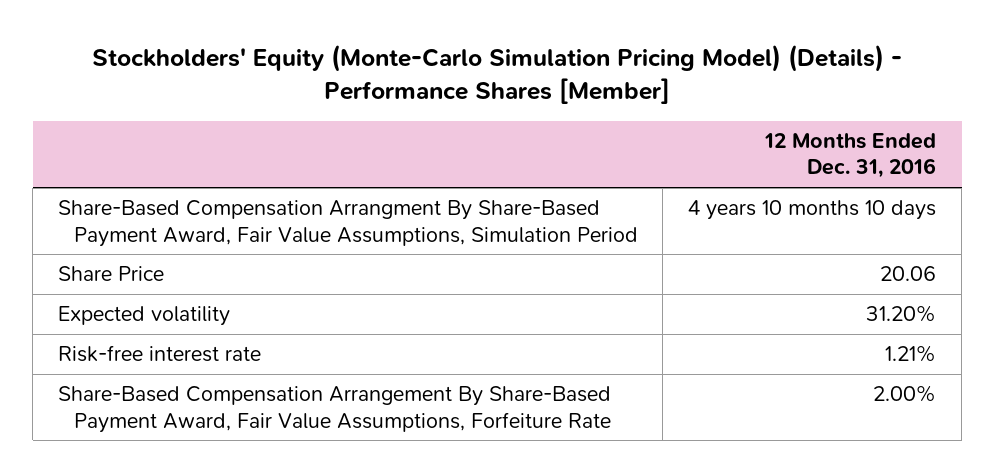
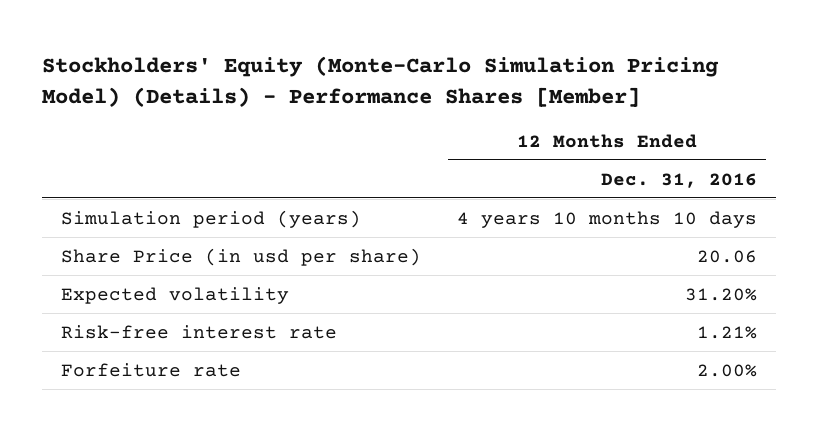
- Share-Based Compensation Arrangment By Share-Based Payment Award, Fair Value Assumptions, Simulation Period | 4 years 10 months 10 days
- Share Price | 20.06
+ Simulation period (years) | 4 years 10 months 10 days
+ Share Price (in usd per share) | 20.06
- Share-Based Compensation Arrangement By Share-Based Payment Award, Fair Value Assumptions, Forfeiture Rate | 2.00%
+ Forfeiture rate | 2.00%

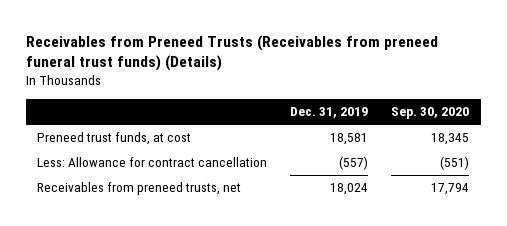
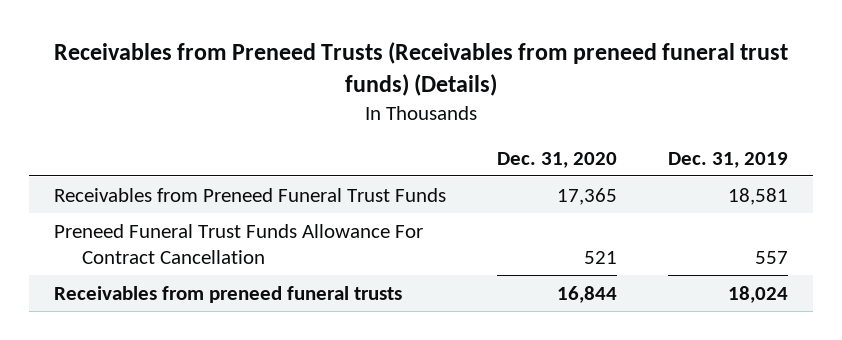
- | Dec. 31, 2019 | Sep. 30, 2020
+ | Dec. 31, 2020 | Dec. 31, 2019
- Preneed trust funds, at cost | 18,581 | 18,345
- Less: Allowance for contract cancellation | (557) | (551)
- Receivables from preneed trusts, net | 18,024 | 17,794
+ Receivables from Preneed Funeral Trust Funds | 17,365 | 18,581
+ Preneed Funeral Trust Funds Allowance For Contract Cancellation | 521 | 557
+ Receivables from preneed funeral trusts | 16,844 | 18,024

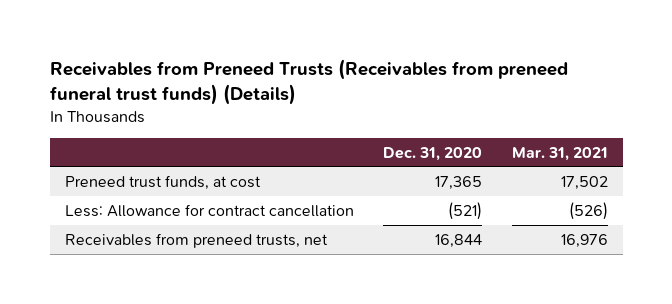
- | Dec. 31, 2020 | Dec. 31, 2019
+ | Dec. 31, 2020 | Mar. 31, 2021
- Receivables from Preneed Funeral Trust Funds | 17,365 | 18,581
- Preneed Funeral Trust Funds Allowance For Contract Cancellation | 521 | 557
- Receivables from preneed funeral trusts | 16,844 | 18,024
+ Preneed trust funds, at cost | 17,365 | 17,502
+ Less: Allowance for contract cancellation | (521) | (526)
+ Receivables from preneed trusts, net | 16,844 | 16,976

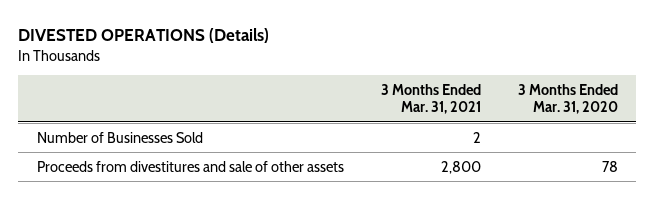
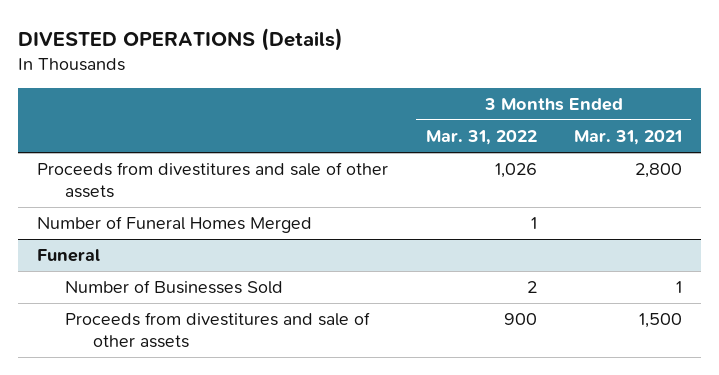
- | 3 Months Ended Mar. 31, 2021 | 3 Months Ended Mar. 31, 2020
+ | 3 Months Ended Mar. 31, 2022 | 3 Months Ended Mar. 31, 2021
- Number of Businesses Sold | 2 |
+ Number of Funeral Homes Merged | 1 |
+ Funeral
+ Number of Businesses Sold | 2 | 1
+ Proceeds from divestitures and sale of other assets | 900 | 1,500

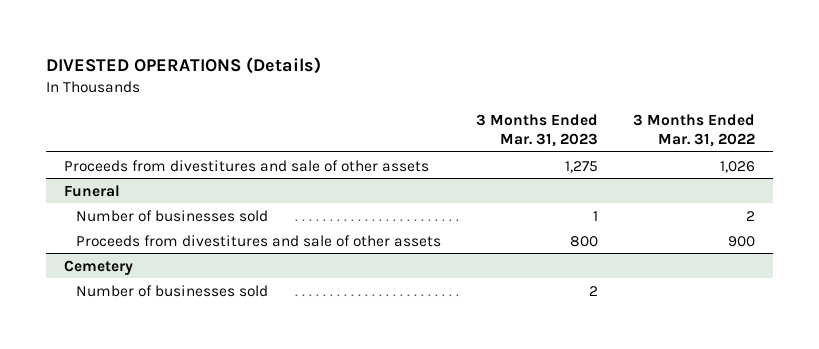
- | 3 Months Ended Mar. 31, 2022 | 3 Months Ended Mar. 31, 2021
+ | 3 Months Ended Mar. 31, 2023 | 3 Months Ended Mar. 31, 2022
- Number of Funeral Homes Merged | 1 |
@ Funeral
- Number of Businesses Sold | 2 | 1
+ Number of businesses sold | 1 | 2
+ Cemetery
+ Number of businesses sold | 2 |

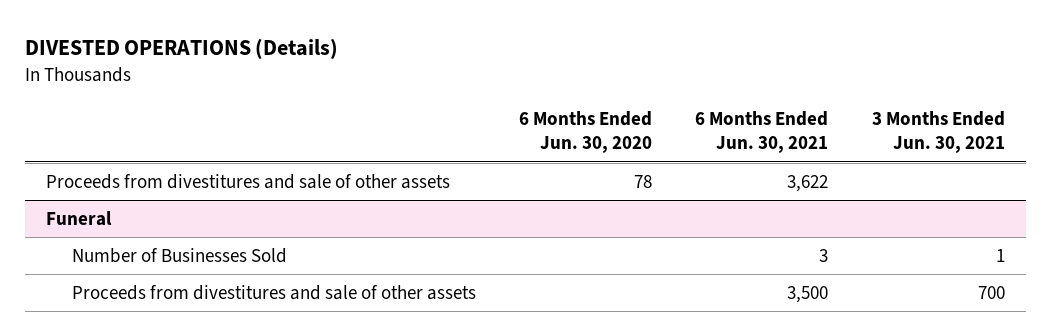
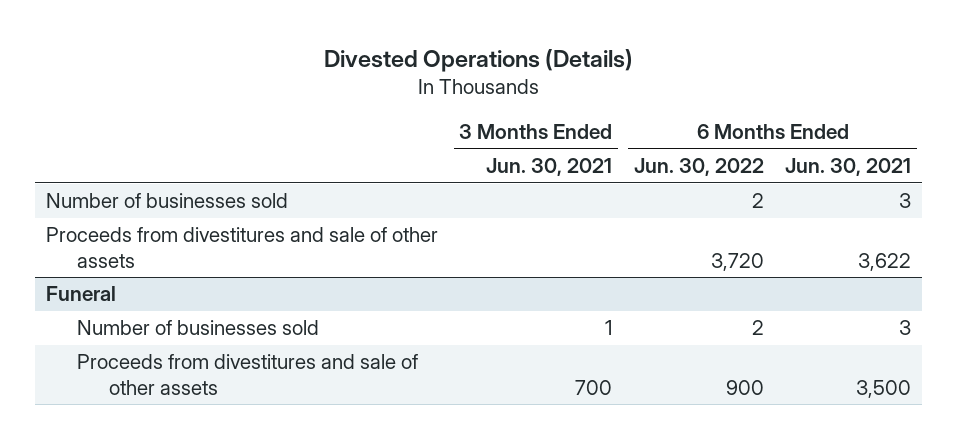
- DIVESTED OPERATIONS (Details)
+ Divested Operations (Details)
- | 6 Months Ended Jun. 30, 2020 | 6 Months Ended Jun. 30, 2021 | 3 Months Ended Jun. 30, 2021
+ | 3 Months Ended Jun. 30, 2021 | 6 Months Ended Jun. 30, 2022 | 6 Months Ended Jun. 30, 2021
+ Number of businesses sold | | 2 | 3
@ Funeral
- Number of Businesses Sold | | 3 | 1
+ Number of businesses sold | 1 | 2 | 3

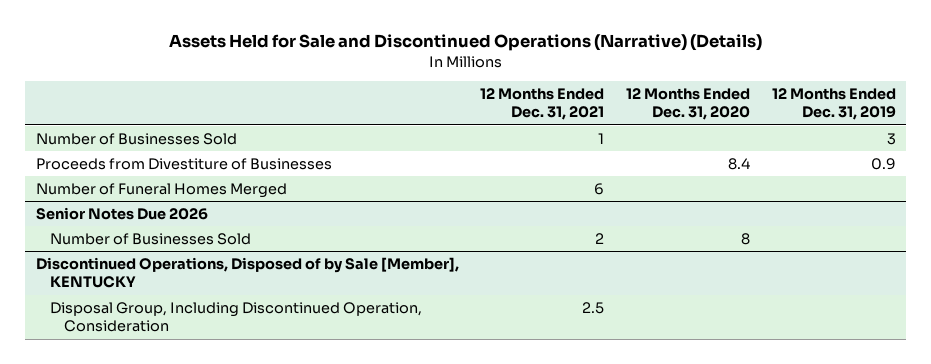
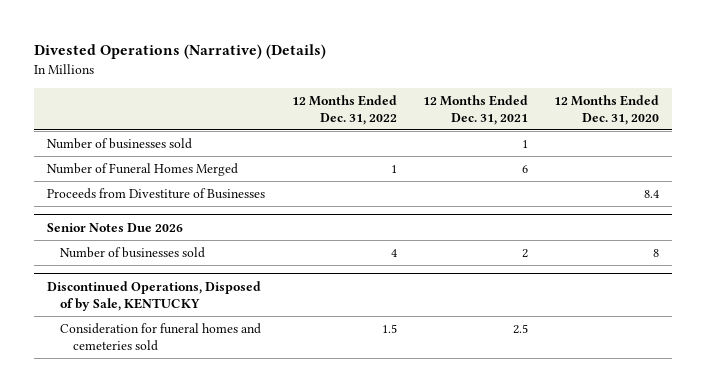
- Assets Held for Sale and Discontinued Operations (Narrative) (Details)
+ Divested Operations (Narrative) (Details)
- | 12 Months Ended Dec. 31, 2021 | 12 Months Ended Dec. 31, 2020 | 12 Months Ended Dec. 31, 2019
+ | 12 Months Ended Dec. 31, 2022 | 12 Months Ended Dec. 31, 2021 | 12 Months Ended Dec. 31, 2020
- Number of Businesses Sold | 1 | | 3
+ Number of businesses sold | | 1 |
moved down: Proceeds from Divestiture of Businesses | | | 8.4
@ Senior Notes Due 2026
- Number of Businesses Sold | 2 | 8 |
- Discontinued Operations, Disposed of by Sale [Member], KENTUCKY
- Disposal Group, Including Discontinued Operation, Consideration | 2.5 | |
@ Senior Notes Due 2026
+ Number of businesses sold | 4 | 2 | 8
+ Discontinued Operations, Disposed of by Sale, KENTUCKY
+ Consideration for funeral homes and cemeteries sold | 1.5 | 2.5 |

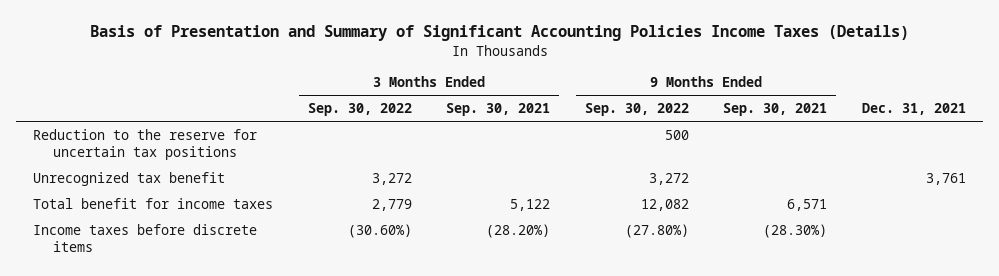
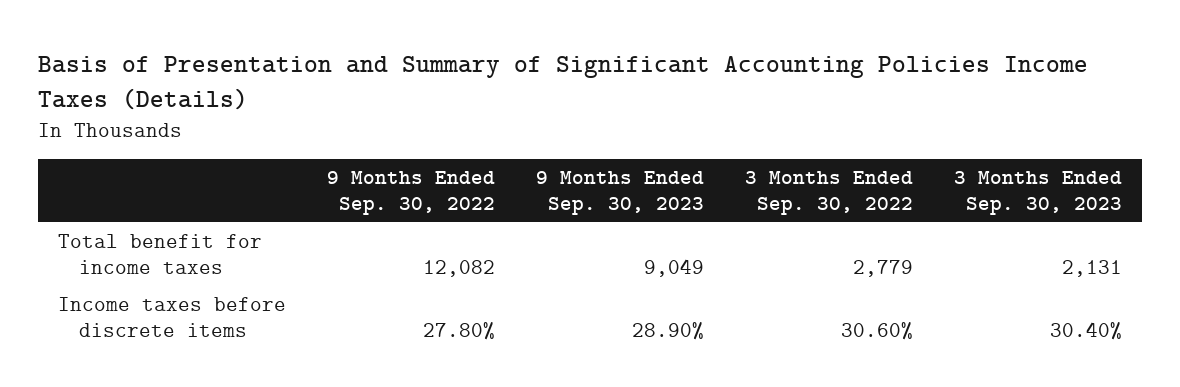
- | 3 Months Ended Sep. 30, 2022 | 3 Months Ended Sep. 30, 2021 | 9 Months Ended Sep. 30, 2022 | 9 Months Ended Sep. 30, 2021 | Dec. 31, 2021
+ | 9 Months Ended Sep. 30, 2022 | 9 Months Ended Sep. 30, 2023 | 3 Months Ended Sep. 30, 2022 | 3 Months Ended Sep. 30, 2023
- Reduction to the reserve for uncertain tax positions | | | 500 | |
- Unrecognized tax benefit | 3,272 | | 3,272 | | 3,761
- Income taxes before discrete items | (30.60%) | (28.20%) | (27.80%) | (28.30%) |
+ Income taxes before discrete items | 27.80% | 28.90% | 30.60% | 30.40%

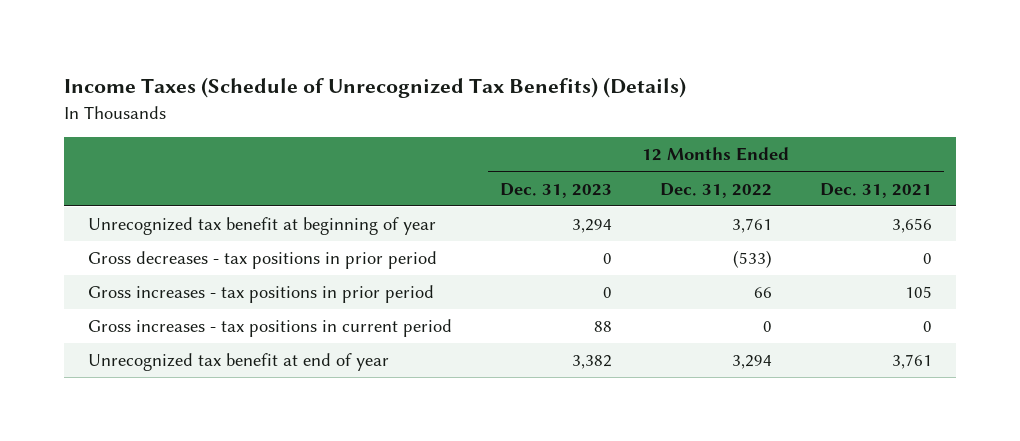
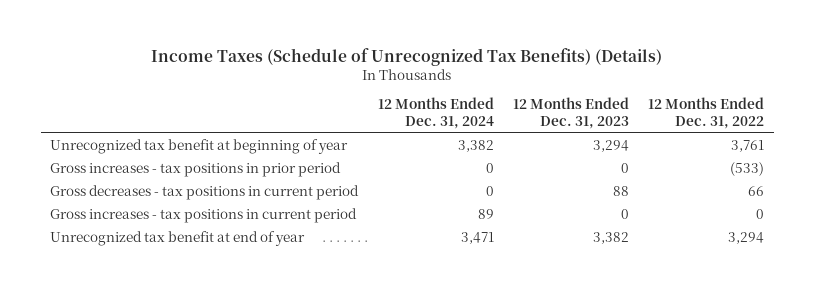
- | 12 Months Ended Dec. 31, 2023 | 12 Months Ended Dec. 31, 2022 | 12 Months Ended Dec. 31, 2021
+ | 12 Months Ended Dec. 31, 2024 | 12 Months Ended Dec. 31, 2023 | 12 Months Ended Dec. 31, 2022
- Gross decreases - tax positions in prior period | 0 | (533) | 0
- Gross increases - tax positions in prior period | 0 | 66 | 105
- Gross increases - tax positions in current period | 88 | 0 | 0
+ Gross increases - tax positions in prior period | 0 | 0 | (533)
+ Gross decreases - tax positions in current period | 0 | 88 | 66
+ Gross increases - tax positions in current period | 89 | 0 | 0

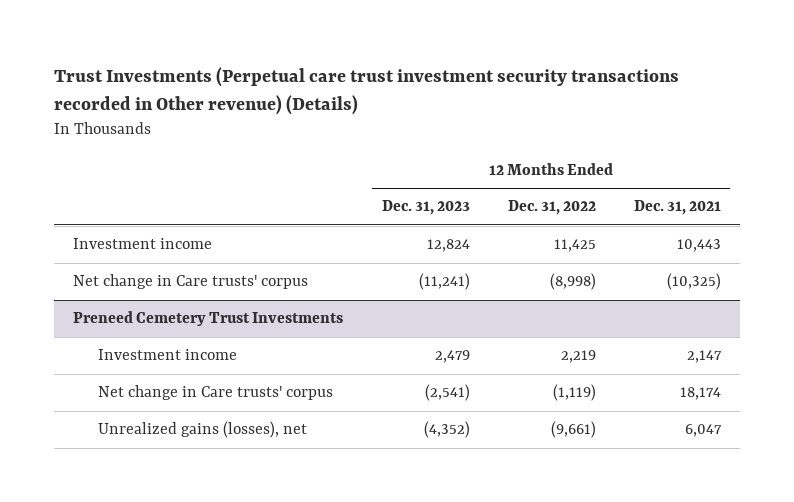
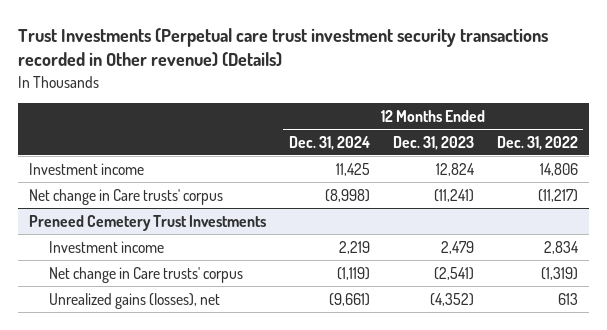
- | 12 Months Ended Dec. 31, 2023 | 12 Months Ended Dec. 31, 2022 | 12 Months Ended Dec. 31, 2021
+ | 12 Months Ended Dec. 31, 2024 | 12 Months Ended Dec. 31, 2023 | 12 Months Ended Dec. 31, 2022
- Investment income | 12,824 | 11,425 | 10,443
- Net change in Care trusts' corpus | (11,241) | (8,998) | (10,325)
+ Investment income | 11,425 | 12,824 | 14,806
+ Net change in Care trusts' corpus | (8,998) | (11,241) | (11,217)
@ Preneed Cemetery Trust Investments
- Investment income | 2,479 | 2,219 | 2,147
- Net change in Care trusts' corpus | (2,541) | (1,119) | 18,174
- Unrealized gains (losses), net | (4,352) | (9,661) | 6,047
+ Investment income | 2,219 | 2,479 | 2,834
+ Net change in Care trusts' corpus | (1,119) | (2,541) | (1,319)
+ Unrealized gains (losses), net | (9,661) | (4,352) | 613

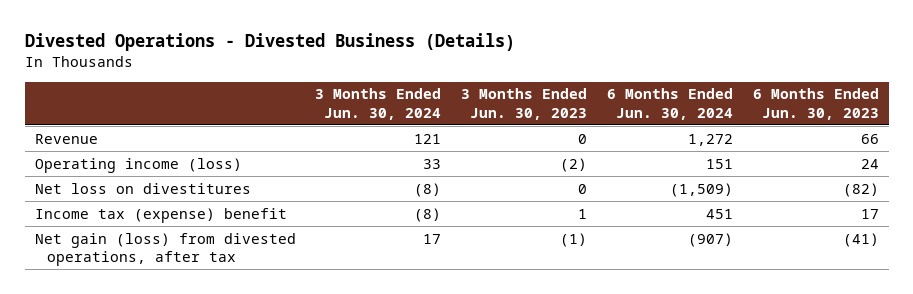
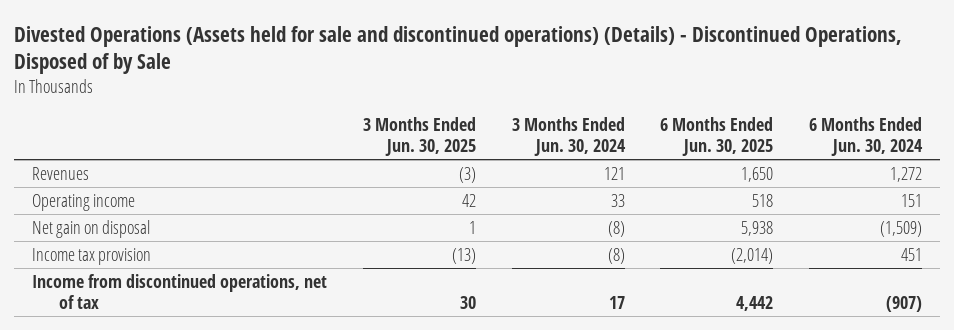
- Divested Operations - Divested Business (Details)
+ Divested Operations (Assets held for sale and discontinued operations) (Details) - Discontinued Operations, Disposed of by Sale
- | 3 Months Ended Jun. 30, 2024 | 3 Months Ended Jun. 30, 2023 | 6 Months Ended Jun. 30, 2024 | 6 Months Ended Jun. 30, 2023
+ | 3 Months Ended Jun. 30, 2025 | 3 Months Ended Jun. 30, 2024 | 6 Months Ended Jun. 30, 2025 | 6 Months Ended Jun. 30, 2024
- Revenue | 121 | 0 | 1,272 | 66
- Operating income (loss) | 33 | (2) | 151 | 24
- Net loss on divestitures | (8) | 0 | (1,509) | (82)
- Income tax (expense) benefit | (8) | 1 | 451 | 17
- Net gain (loss) from divested operations, after tax | 17 | (1) | (907) | (41)
+ Revenues | (3) | 121 | 1,650 | 1,272
+ Operating income | 42 | 33 | 518 | 151
+ Net gain on disposal | 1 | (8) | 5,938 | (1,509)
+ Income tax provision | (13) | (8) | (2,014) | 451
+ Income from discontinued operations, net of tax | 30 | 17 | 4,442 | (907)

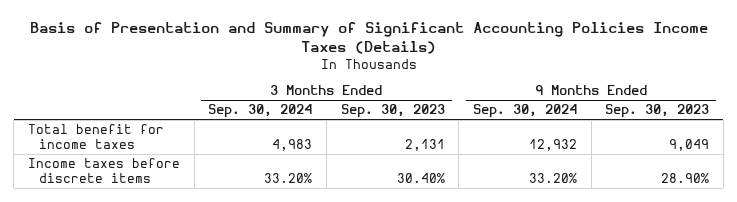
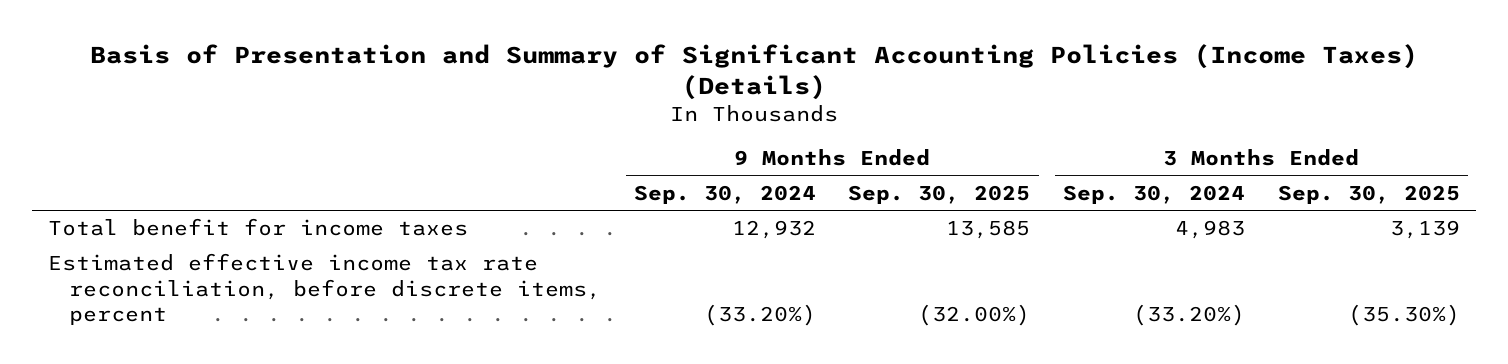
- Basis of Presentation and Summary of Significant Accounting Policies Income Taxes (Details)
+ Basis of Presentation and Summary of Significant Accounting Policies (Income Taxes) (Details)
- | 3 Months Ended Sep. 30, 2024 | 3 Months Ended Sep. 30, 2023 | 9 Months Ended Sep. 30, 2024 | 9 Months Ended Sep. 30, 2023
+ | 9 Months Ended Sep. 30, 2024 | 9 Months Ended Sep. 30, 2025 | 3 Months Ended Sep. 30, 2024 | 3 Months Ended Sep. 30, 2025
- Income taxes before discrete items | 33.20% | 30.40% | 33.20% | 28.90%
+ Estimated effective income tax rate reconciliation, before discrete items, percent | (33.20%) | (32.00%) | (33.20%) | (35.30%)

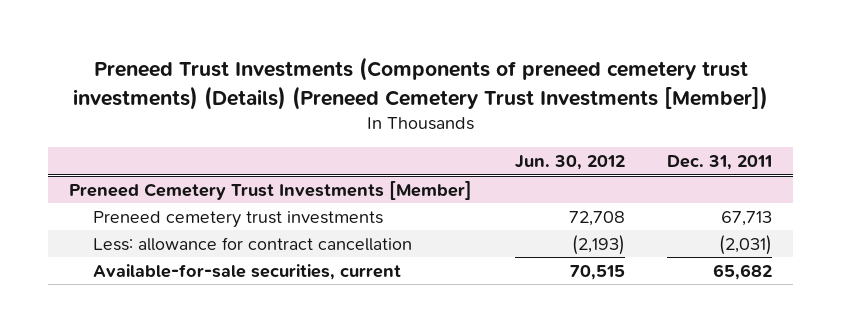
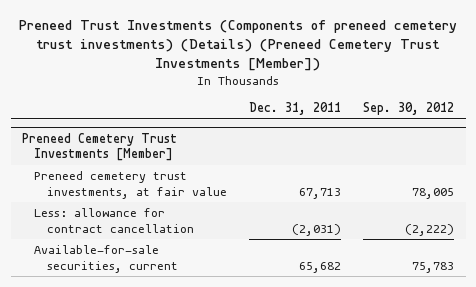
- | Jun. 30, 2012 | Dec. 31, 2011
+ | Dec. 31, 2011 | Sep. 30, 2012
@ Preneed Cemetery Trust Investments [Member]
- Preneed cemetery trust investments | 72,708 | 67,713
+ Preneed cemetery trust investments, at fair value | 67,713 | 78,005

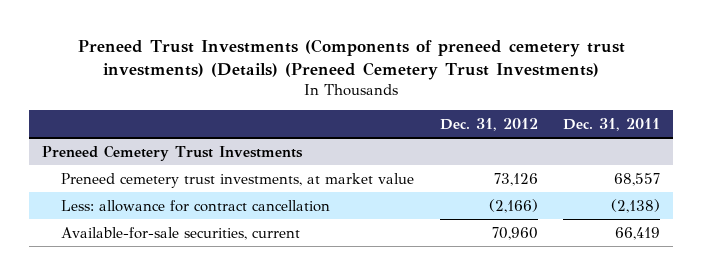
- Preneed Trust Investments (Components of preneed cemetery trust investments) (Details) (Preneed Cemetery Trust Investments [Member])
+ Preneed Trust Investments (Components of preneed cemetery trust investments) (Details) (Preneed Cemetery Trust Investments)
- | Dec. 31, 2011 | Sep. 30, 2012
+ | Dec. 31, 2012 | Dec. 31, 2011
- Preneed Cemetery Trust Investments [Member]
- Preneed cemetery trust investments, at fair value | 67,713 | 78,005
- Less: allowance for contract cancellation | (2,031) | (2,222)
- Available-for-sale securities, current | 65,682 | 75,783
+ Preneed Cemetery Trust Investments
+ Preneed cemetery trust investments, at market value | 73,126 | 68,557
+ Less: allowance for contract cancellation | (2,166) | (2,138)
+ Available-for-sale securities, current | 70,960 | 66,419

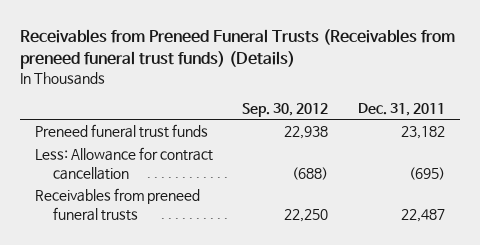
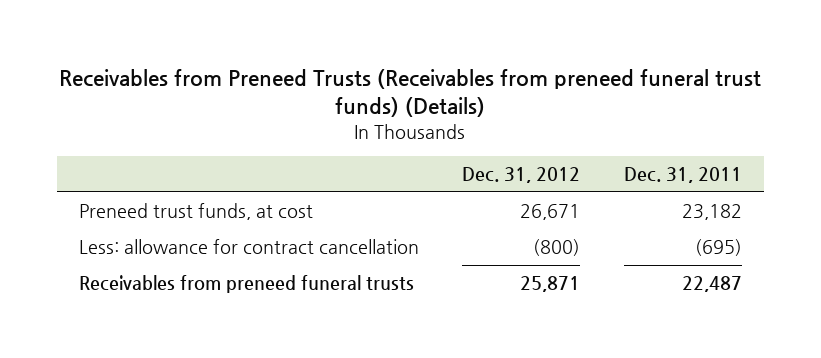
- Receivables from Preneed Funeral Trusts (Receivables from preneed funeral trust funds) (Details)
+ Receivables from Preneed Trusts (Receivables from preneed funeral trust funds) (Details)
- | Sep. 30, 2012 | Dec. 31, 2011
+ | Dec. 31, 2012 | Dec. 31, 2011
- Preneed funeral trust funds | 22,938 | 23,182
- Less: Allowance for contract cancellation | (688) | (695)
+ Preneed trust funds, at cost | 26,671 | 23,182
+ Less: allowance for contract cancellation | (800) | (695)

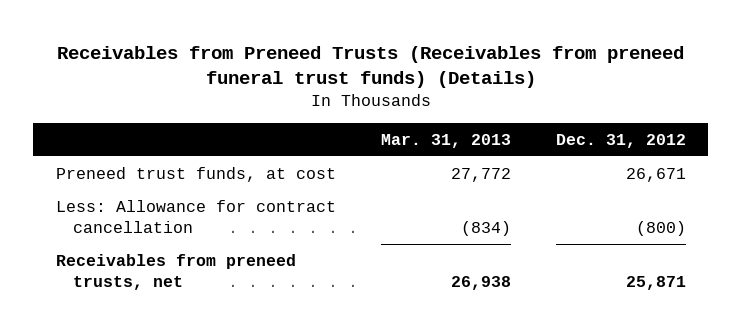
- | Dec. 31, 2012 | Dec. 31, 2011
+ | Mar. 31, 2013 | Dec. 31, 2012
- Less: allowance for contract cancellation | (800) | (695)
- Receivables from preneed funeral trusts | 25,871 | 22,487
+ Less: Allowance for contract cancellation | (834) | (800)
+ Receivables from preneed trusts, net | 26,938 | 25,871

